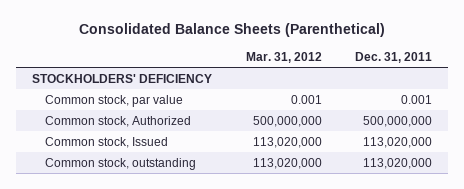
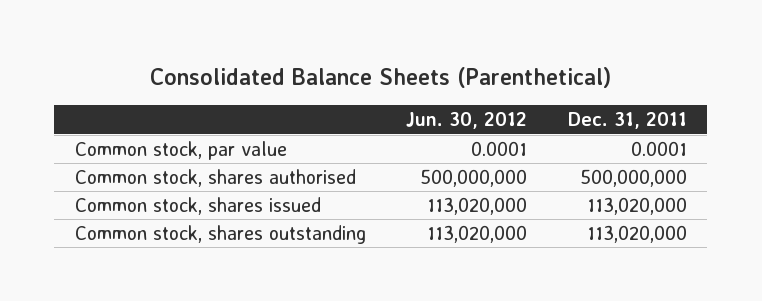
- | Mar. 31, 2012 | Dec. 31, 2011
+ | Jun. 30, 2012 | Dec. 31, 2011
- STOCKHOLDERS' DEFICIENCY
- Common stock, par value | 0.001 | 0.001
- Common stock, Authorized | 500,000,000 | 500,000,000
- Common stock, Issued | 113,020,000 | 113,020,000
- Common stock, outstanding | 113,020,000 | 113,020,000
+ Common stock, par value | 0.0001 | 0.0001
+ Common stock, shares authorised | 500,000,000 | 500,000,000
+ Common stock, shares issued | 113,020,000 | 113,020,000
+ Common stock, shares outstanding | 113,020,000 | 113,020,000

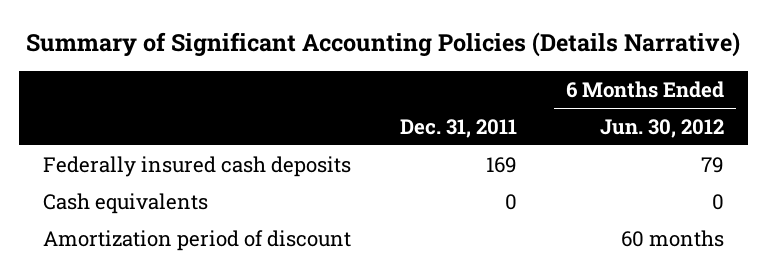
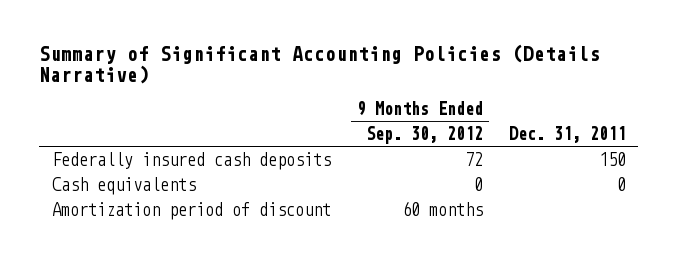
- | Dec. 31, 2011 | 6 Months Ended Jun. 30, 2012
+ | 9 Months Ended Sep. 30, 2012 | Dec. 31, 2011
- Federally insured cash deposits | 169 | 79
+ Federally insured cash deposits | 72 | 150

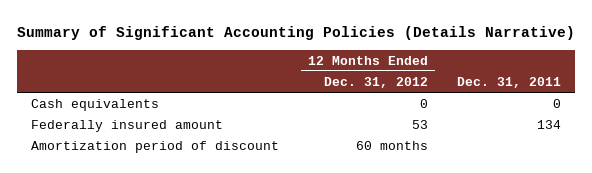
- | 9 Months Ended Sep. 30, 2012 | Dec. 31, 2011
+ | 12 Months Ended Dec. 31, 2012 | Dec. 31, 2011
- Federally insured cash deposits | 72 | 150
+ Federally insured amount | 53 | 134

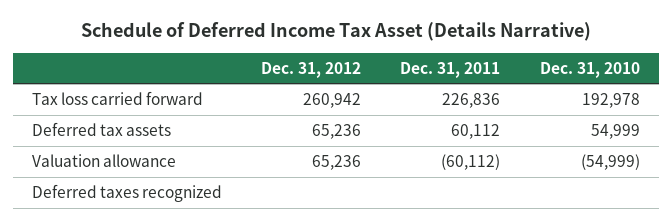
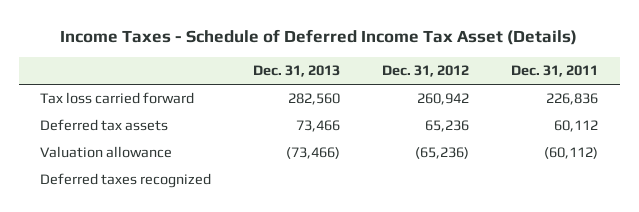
- Schedule of Deferred Income Tax Asset (Details Narrative)
+ Income Taxes - Schedule of Deferred Income Tax Asset (Details)
- | Dec. 31, 2012 | Dec. 31, 2011 | Dec. 31, 2010
+ | Dec. 31, 2013 | Dec. 31, 2012 | Dec. 31, 2011
- Valuation allowance | 65,236 | (60,112) | (54,999)
+ Valuation allowance | (73,466) | (65,236) | (60,112)

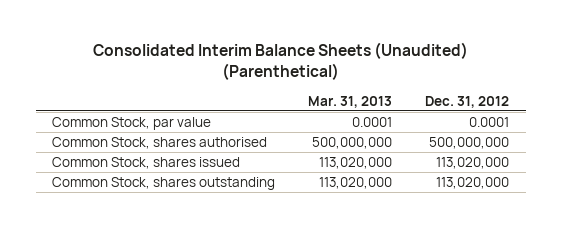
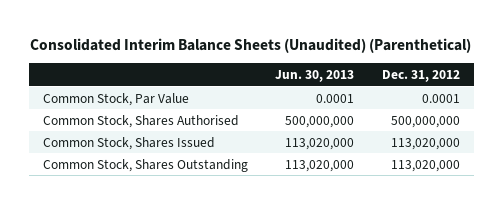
- | Mar. 31, 2013 | Dec. 31, 2012
+ | Jun. 30, 2013 | Dec. 31, 2012
- Common Stock, par value | 0.0001 | 0.0001
- Common Stock, shares authorised | 500,000,000 | 500,000,000
- Common Stock, shares issued | 113,020,000 | 113,020,000
- Common Stock, shares outstanding | 113,020,000 | 113,020,000
+ Common Stock, Par Value | 0.0001 | 0.0001
+ Common Stock, Shares Authorised | 500,000,000 | 500,000,000
+ Common Stock, Shares Issued | 113,020,000 | 113,020,000
+ Common Stock, Shares Outstanding | 113,020,000 | 113,020,000

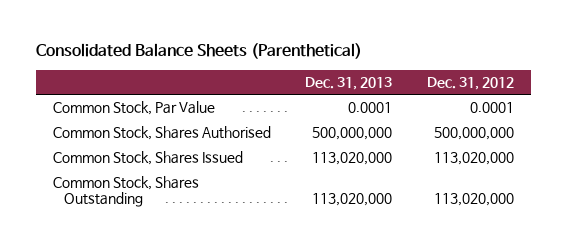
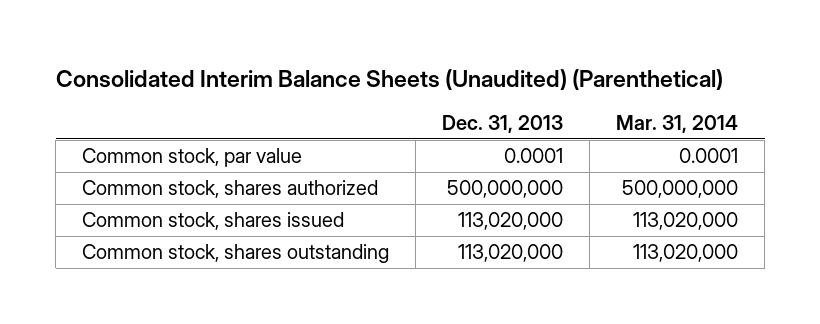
- Consolidated Balance Sheets (Parenthetical)
+ Consolidated Interim Balance Sheets (Unaudited) (Parenthetical)
- | Dec. 31, 2013 | Dec. 31, 2012
+ | Dec. 31, 2013 | Mar. 31, 2014
- Common Stock, Par Value | 0.0001 | 0.0001
- Common Stock, Shares Authorised | 500,000,000 | 500,000,000
- Common Stock, Shares Issued | 113,020,000 | 113,020,000
- Common Stock, Shares Outstanding | 113,020,000 | 113,020,000
+ Common stock, par value | 0.0001 | 0.0001
+ Common stock, shares authorized | 500,000,000 | 500,000,000
+ Common stock, shares issued | 113,020,000 | 113,020,000
+ Common stock, shares outstanding | 113,020,000 | 113,020,000

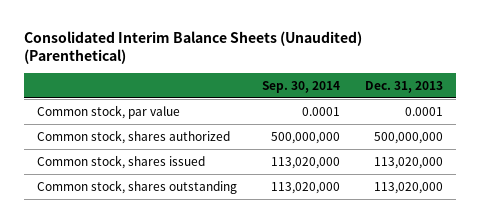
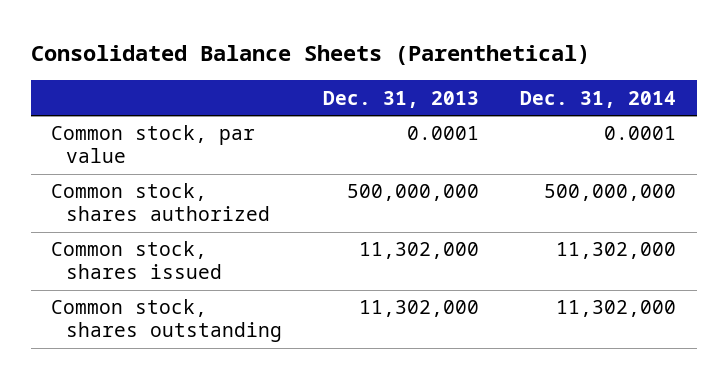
- Consolidated Interim Balance Sheets (Unaudited) (Parenthetical)
+ Consolidated Balance Sheets (Parenthetical)
- | Sep. 30, 2014 | Dec. 31, 2013
+ | Dec. 31, 2013 | Dec. 31, 2014
- Common stock, shares issued | 113,020,000 | 113,020,000
- Common stock, shares outstanding | 113,020,000 | 113,020,000
+ Common stock, shares issued | 11,302,000 | 11,302,000
+ Common stock, shares outstanding | 11,302,000 | 11,302,000

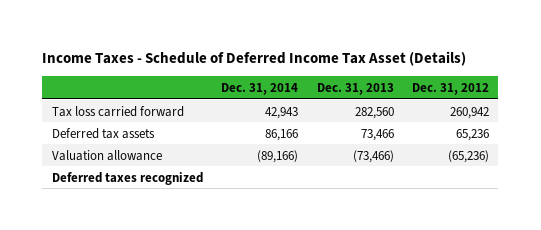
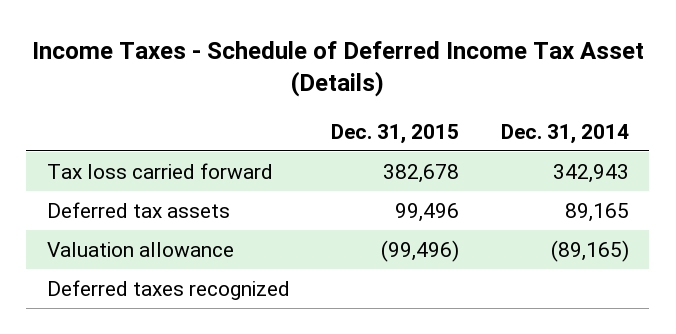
- | Dec. 31, 2014 | Dec. 31, 2013 | Dec. 31, 2012
+ | Dec. 31, 2015 | Dec. 31, 2014
- Tax loss carried forward | 42,943 | 282,560 | 260,942
- Deferred tax assets | 86,166 | 73,466 | 65,236
- Valuation allowance | (89,166) | (73,466) | (65,236)
+ Tax loss carried forward | 382,678 | 342,943
+ Deferred tax assets | 99,496 | 89,165
+ Valuation allowance | (99,496) | (89,165)

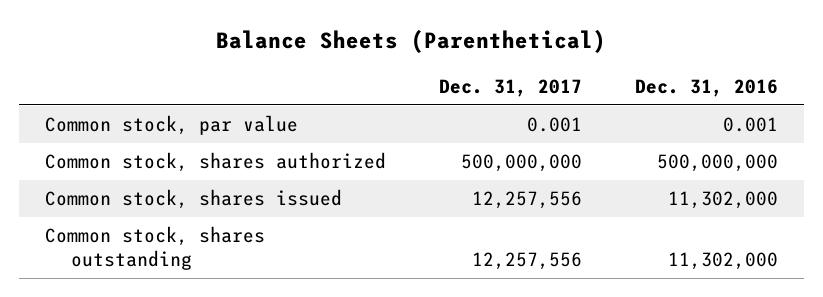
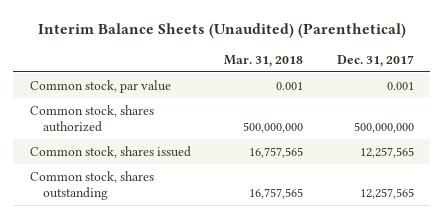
- Balance Sheets (Parenthetical)
+ Interim Balance Sheets (Unaudited) (Parenthetical)
- | Dec. 31, 2017 | Dec. 31, 2016
+ | Mar. 31, 2018 | Dec. 31, 2017
- Common stock, shares issued | 12,257,556 | 11,302,000
- Common stock, shares outstanding | 12,257,556 | 11,302,000
+ Common stock, shares issued | 16,757,565 | 12,257,565
+ Common stock, shares outstanding | 16,757,565 | 12,257,565

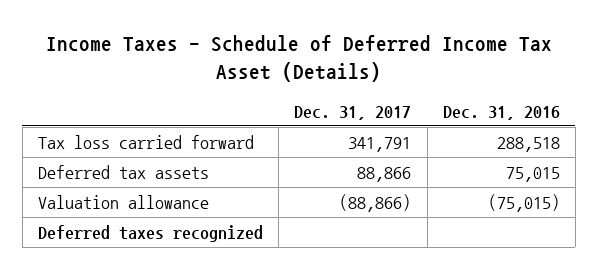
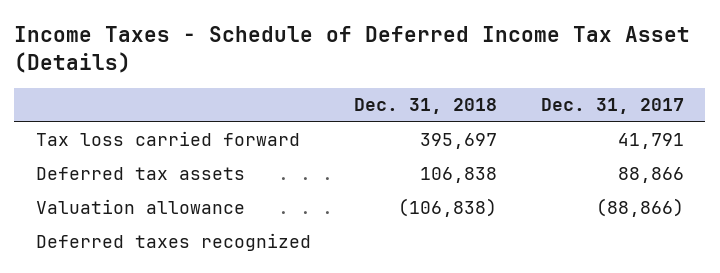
- | Dec. 31, 2017 | Dec. 31, 2016
+ | Dec. 31, 2018 | Dec. 31, 2017
- Tax loss carried forward | 341,791 | 288,518
+ Tax loss carried forward | 395,697 | 41,791

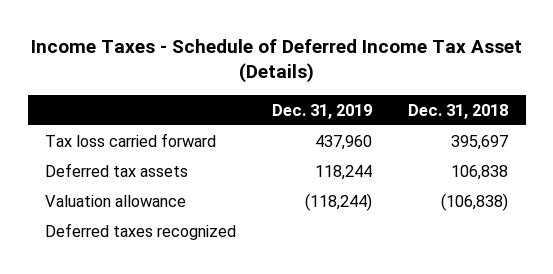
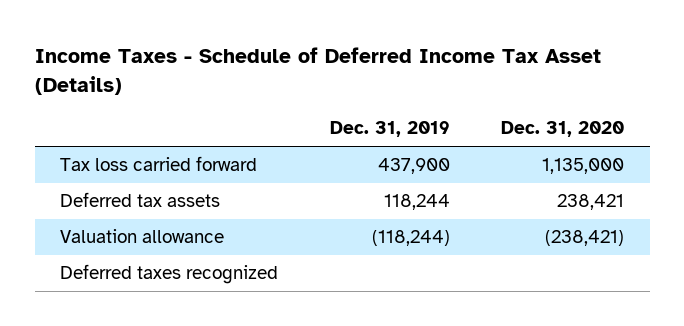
- | Dec. 31, 2019 | Dec. 31, 2018
+ | Dec. 31, 2019 | Dec. 31, 2020
- Tax loss carried forward | 437,960 | 395,697
+ Tax loss carried forward | 437,900 | 1,135,000

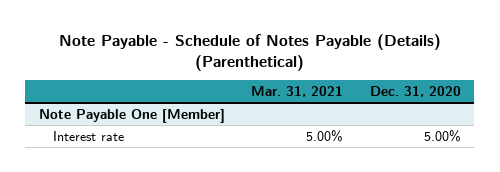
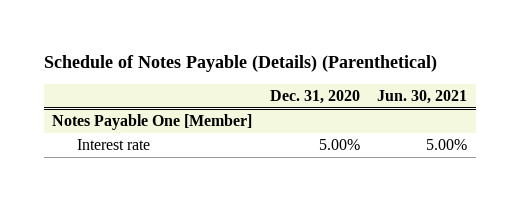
- Note Payable - Schedule of Notes Payable (Details) (Parenthetical)
+ Schedule of Notes Payable (Details) (Parenthetical)
- | Mar. 31, 2021 | Dec. 31, 2020
+ | Dec. 31, 2020 | Jun. 30, 2021
- Note Payable One [Member]
+ Notes Payable One [Member]

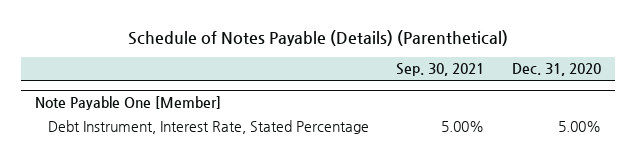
- | Dec. 31, 2020 | Jun. 30, 2021
+ | Sep. 30, 2021 | Dec. 31, 2020
- Notes Payable One [Member]
- Interest rate | 5.00% | 5.00%
+ Note Payable One [Member]
+ Debt Instrument, Interest Rate, Stated Percentage | 5.00% | 5.00%

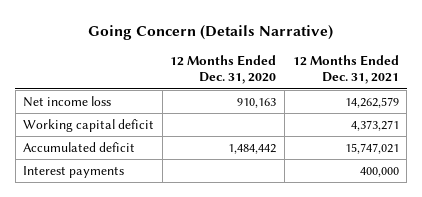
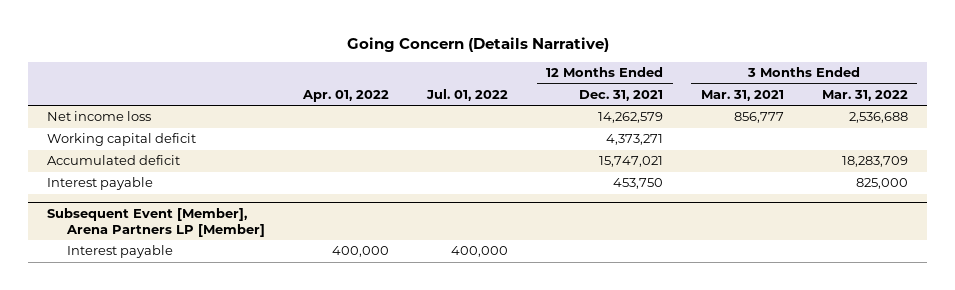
- | 12 Months Ended Dec. 31, 2020 | 12 Months Ended Dec. 31, 2021
+ | Apr. 01, 2022 | Jul. 01, 2022 | 12 Months Ended Dec. 31, 2021 | 3 Months Ended Mar. 31, 2021 | 3 Months Ended Mar. 31, 2022
- Interest payments | | 400,000
+ Interest payable | | | 453,750 | | 825,000
+ Subsequent Event [Member], Arena Partners LP [Member]
+ Interest payable | 400,000 | 400,000 | | |

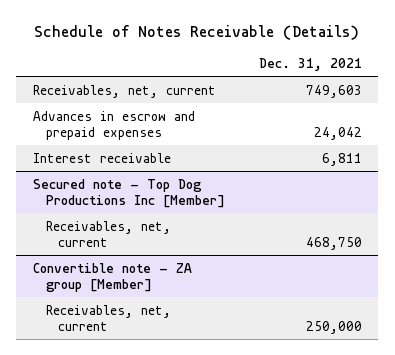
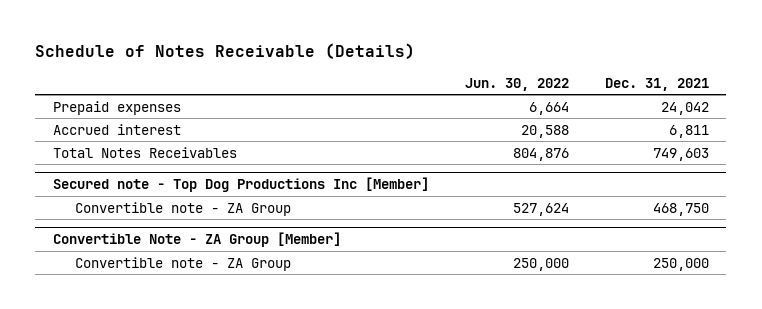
- | Dec. 31, 2021
+ | Jun. 30, 2022 | Dec. 31, 2021
- Receivables, net, current | 749,603
- Advances in escrow and prepaid expenses | 24,042
- Interest receivable | 6,811
+ Prepaid expenses | 6,664 | 24,042
+ Accrued interest | 20,588 | 6,811
+ Total Notes Receivables | 804,876 | 749,603
@ Secured note - Top Dog Productions Inc [Member]
- Receivables, net, current | 468,750
- Convertible note - ZA group [Member]
- Receivables, net, current | 250,000
@ Secured note - Top Dog Productions Inc [Member]
+ Convertible note - ZA Group | 527,624 | 468,750
+ Convertible Note - ZA Group [Member]
+ Convertible note - ZA Group | 250,000 | 250,000

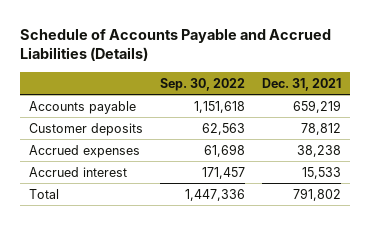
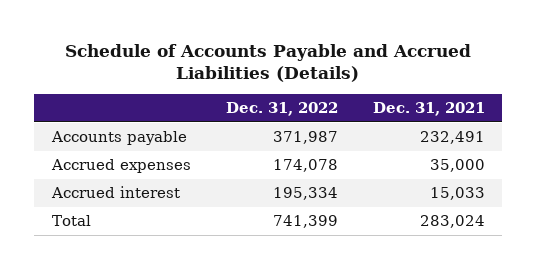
- | Sep. 30, 2022 | Dec. 31, 2021
+ | Dec. 31, 2022 | Dec. 31, 2021
- Accounts payable | 1,151,618 | 659,219
- Customer deposits | 62,563 | 78,812
- Accrued expenses | 61,698 | 38,238
- Accrued interest | 171,457 | 15,533
- Total | 1,447,336 | 791,802
+ Accounts payable | 371,987 | 232,491
+ Accrued expenses | 174,078 | 35,000
+ Accrued interest | 195,334 | 15,033
+ Total | 741,399 | 283,024

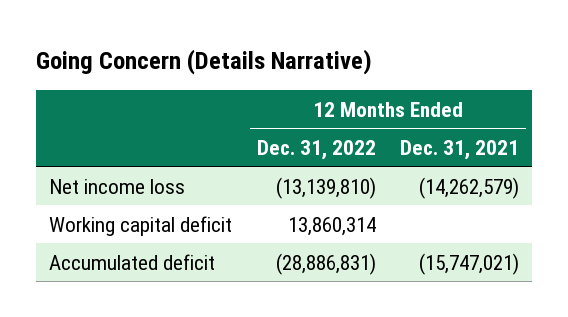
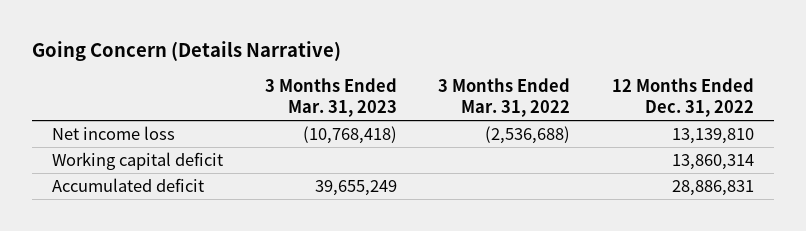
- | 12 Months Ended Dec. 31, 2022 | 12 Months Ended Dec. 31, 2021
+ | 3 Months Ended Mar. 31, 2023 | 3 Months Ended Mar. 31, 2022 | 12 Months Ended Dec. 31, 2022
- Net income loss | (13,139,810) | (14,262,579)
+ Net income loss | (10,768,418) | (2,536,688) | 13,139,810
- Accumulated deficit | (28,886,831) | (15,747,021)
+ Accumulated deficit | 39,655,249 | | 28,886,831

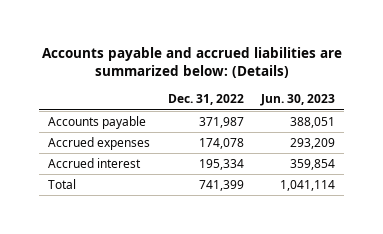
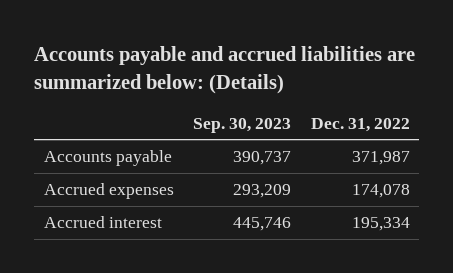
- | Dec. 31, 2022 | Jun. 30, 2023
+ | Sep. 30, 2023 | Dec. 31, 2022
- Total | 741,399 | 1,041,114

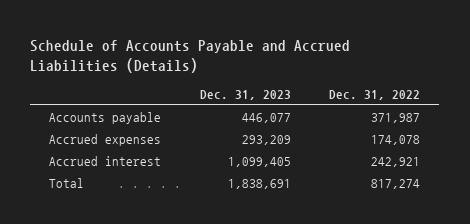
- Accounts payable and accrued liabilities are summarized below: (Details)
+ Schedule of Accounts Payable and Accrued Liabilities (Details)
- | Sep. 30, 2023 | Dec. 31, 2022
+ | Dec. 31, 2023 | Dec. 31, 2022
- Accrued interest | 445,746 | 195,334
+ Accrued interest | 1,099,405 | 242,921
+ Total | 1,838,691 | 817,274

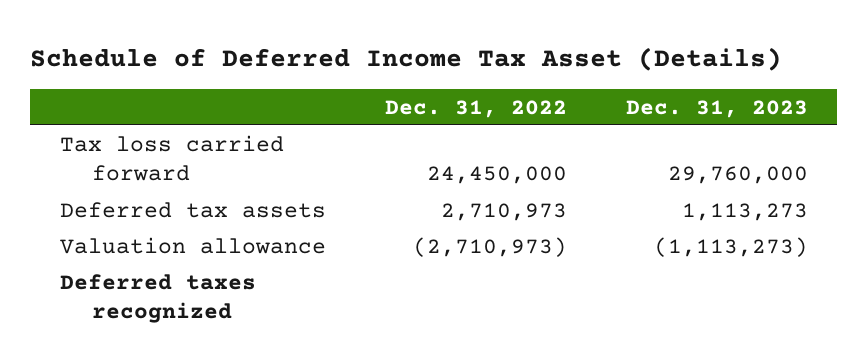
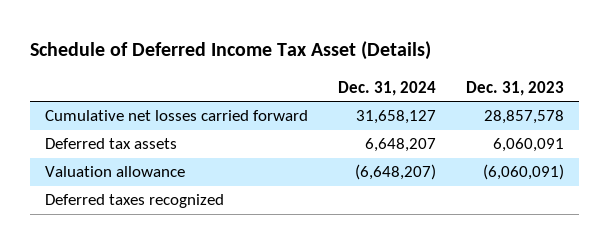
- | Dec. 31, 2022 | Dec. 31, 2023
+ | Dec. 31, 2024 | Dec. 31, 2023
- Tax loss carried forward | 24,450,000 | 29,760,000
- Deferred tax assets | 2,710,973 | 1,113,273
- Valuation allowance | (2,710,973) | (1,113,273)
+ Cumulative net losses carried forward | 31,658,127 | 28,857,578
+ Deferred tax assets | 6,648,207 | 6,060,091
+ Valuation allowance | (6,648,207) | (6,060,091)

